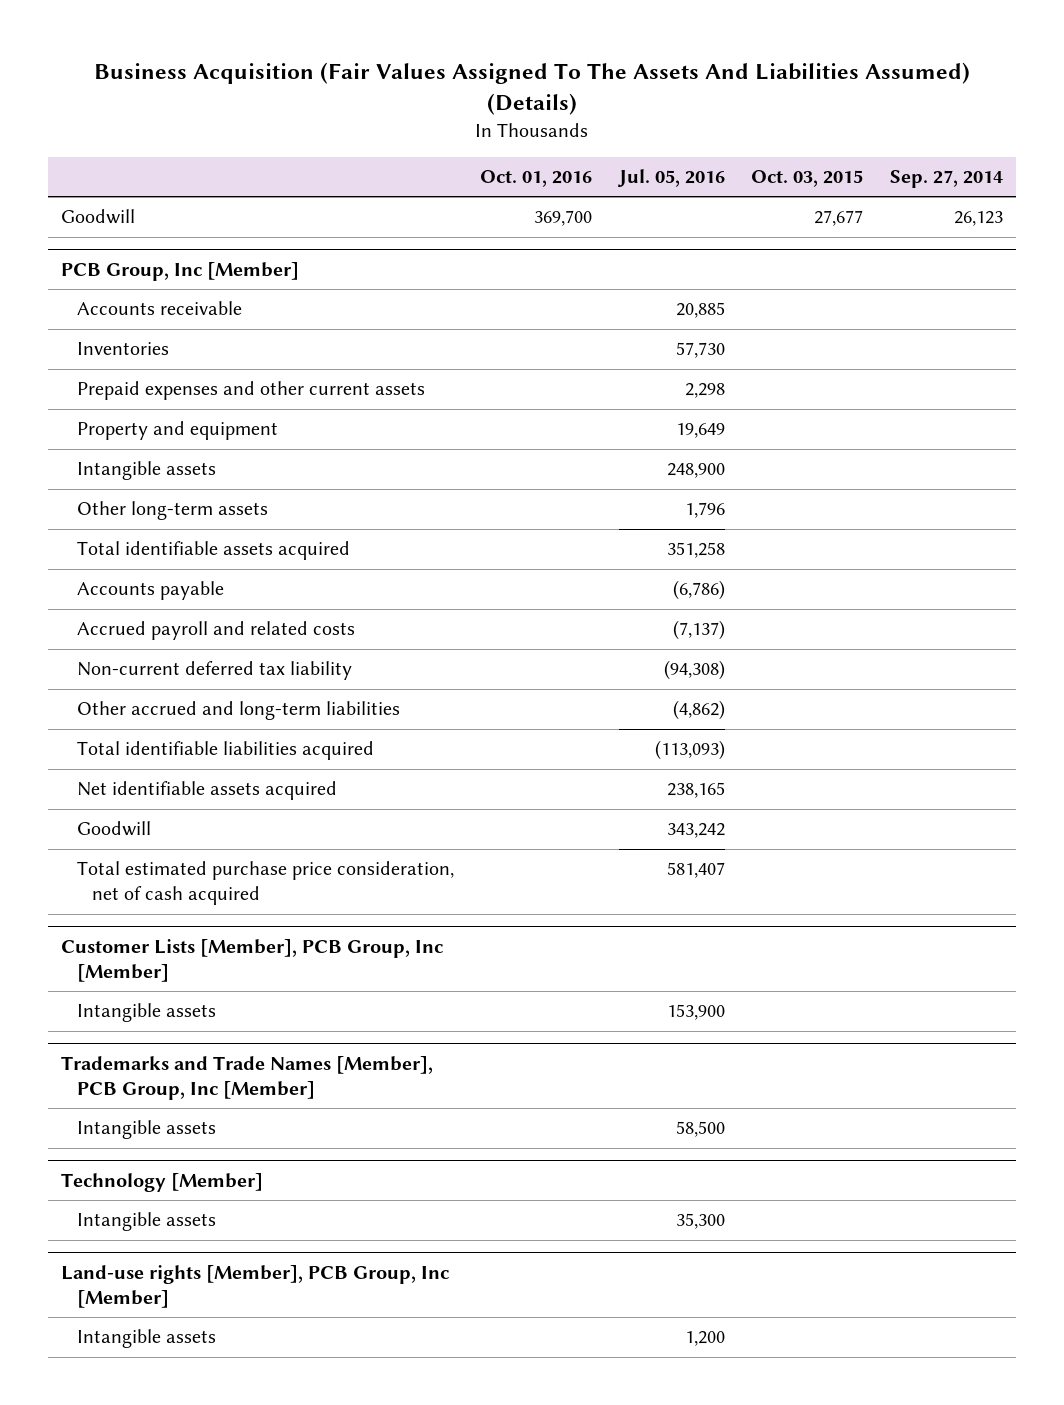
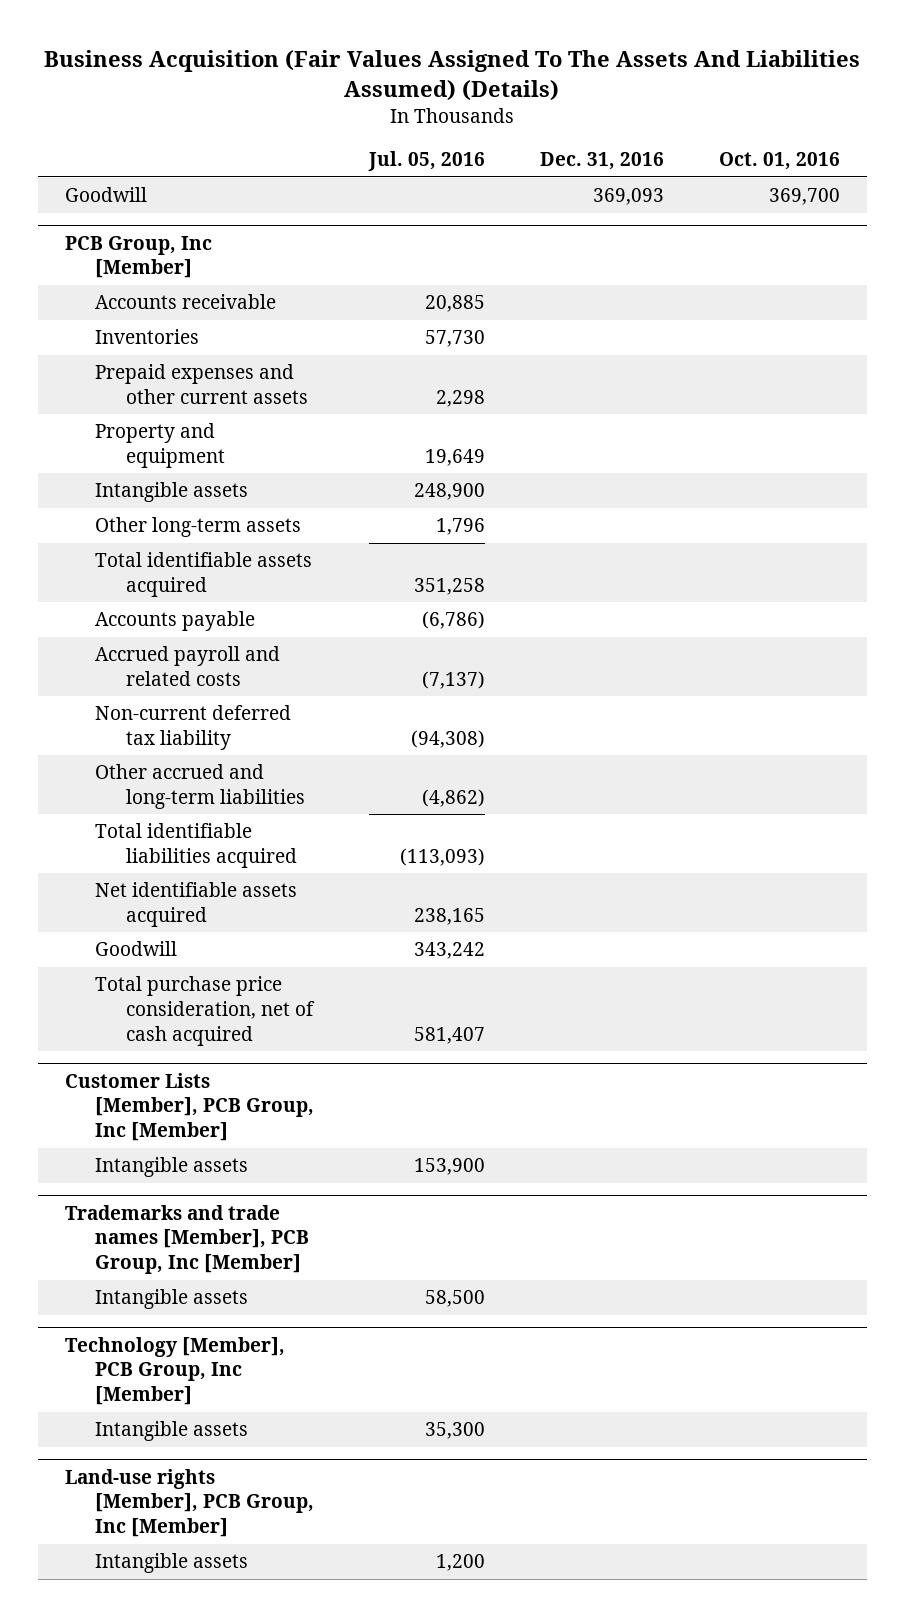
- | Oct. 01, 2016 | Jul. 05, 2016 | Oct. 03, 2015 | Sep. 27, 2014
+ | Jul. 05, 2016 | Dec. 31, 2016 | Oct. 01, 2016
@ PCB Group, Inc [Member]
- Total estimated purchase price consideration, net of cash acquired | | 581,407 | |
+ Total purchase price consideration, net of cash acquired | 581,407 | |
- Trademarks and Trade Names [Member], PCB Group, Inc [Member]
+ Trademarks and trade names [Member], PCB Group, Inc [Member]
- Technology [Member]
+ Technology [Member], PCB Group, Inc [Member]

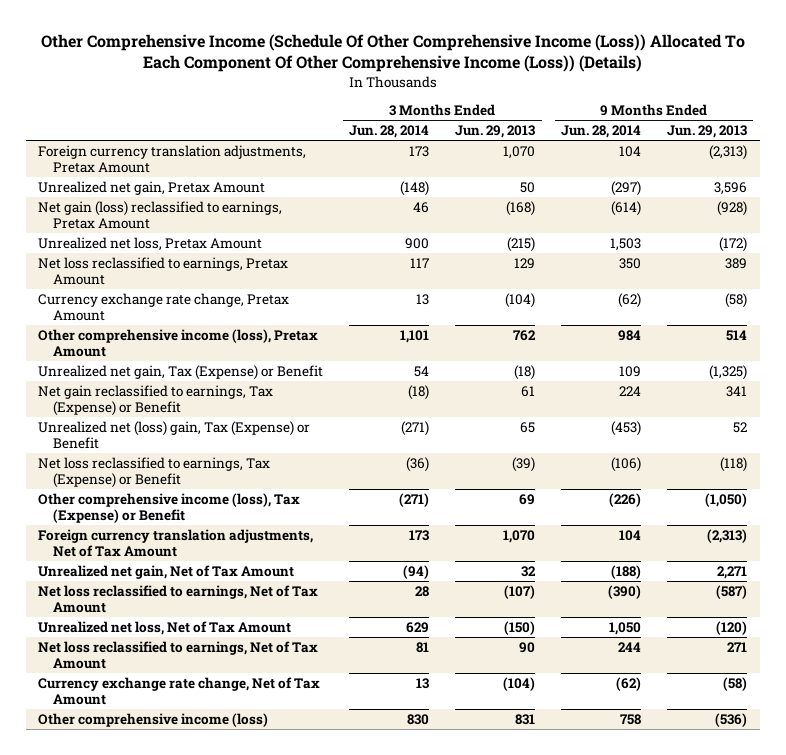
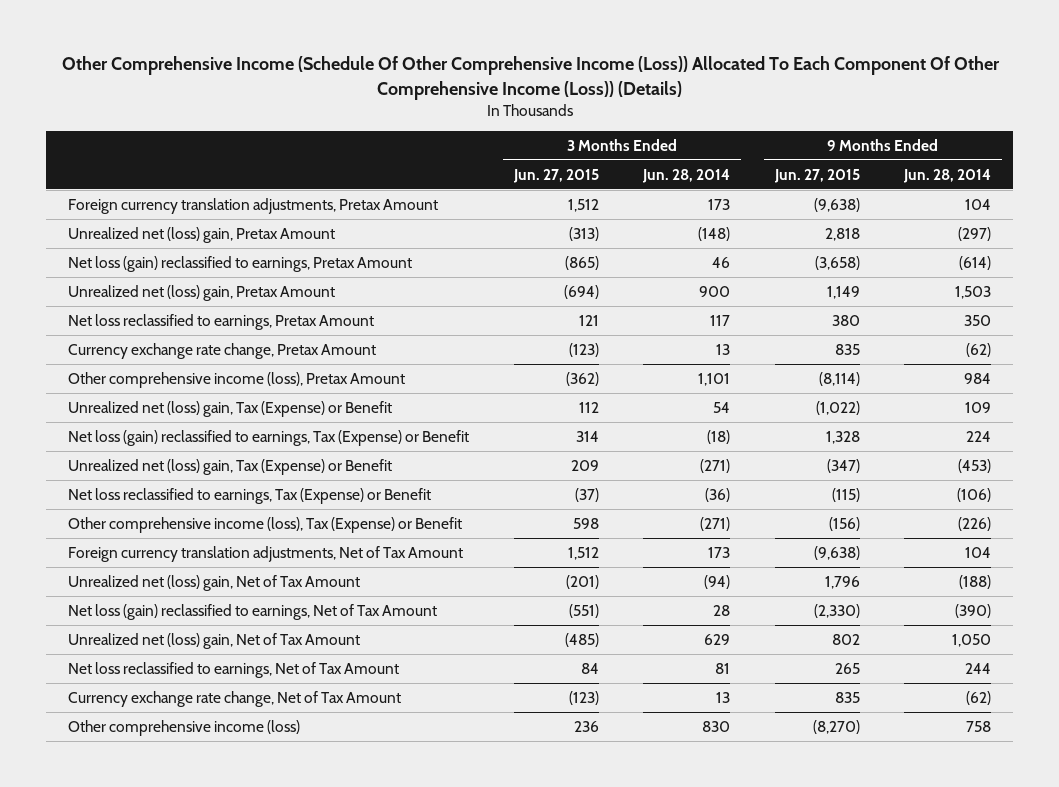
- | 3 Months Ended Jun. 28, 2014 | 3 Months Ended Jun. 29, 2013 | 9 Months Ended Jun. 28, 2014 | 9 Months Ended Jun. 29, 2013
+ | 3 Months Ended Jun. 27, 2015 | 3 Months Ended Jun. 28, 2014 | 9 Months Ended Jun. 27, 2015 | 9 Months Ended Jun. 28, 2014
- Unrealized net gain, Pretax Amount | (148) | 50 | (297) | 3,596
- Net gain (loss) reclassified to earnings, Pretax Amount | 46 | (168) | (614) | (928)
- Unrealized net loss, Pretax Amount | 900 | (215) | 1,503 | (172)
+ Unrealized net (loss) gain, Pretax Amount | (313) | (148) | 2,818 | (297)
+ Net loss (gain) reclassified to earnings, Pretax Amount | (865) | 46 | (3,658) | (614)
+ Unrealized net (loss) gain, Pretax Amount | (694) | 900 | 1,149 | 1,503
- Unrealized net gain, Tax (Expense) or Benefit | 54 | (18) | 109 | (1,325)
- Net gain reclassified to earnings, Tax (Expense) or Benefit | (18) | 61 | 224 | 341
+ Unrealized net (loss) gain, Tax (Expense) or Benefit | 112 | 54 | (1,022) | 109
+ Net loss (gain) reclassified to earnings, Tax (Expense) or Benefit | 314 | (18) | 1,328 | 224
- Unrealized net gain, Net of Tax Amount | (94) | 32 | (188) | 2,271
- Net loss reclassified to earnings, Net of Tax Amount | 28 | (107) | (390) | (587)
- Unrealized net loss, Net of Tax Amount | 629 | (150) | 1,050 | (120)
+ Unrealized net (loss) gain, Net of Tax Amount | (201) | (94) | 1,796 | (188)
+ Net loss (gain) reclassified to earnings, Net of Tax Amount | (551) | 28 | (2,330) | (390)
+ Unrealized net (loss) gain, Net of Tax Amount | (485) | 629 | 802 | 1,050

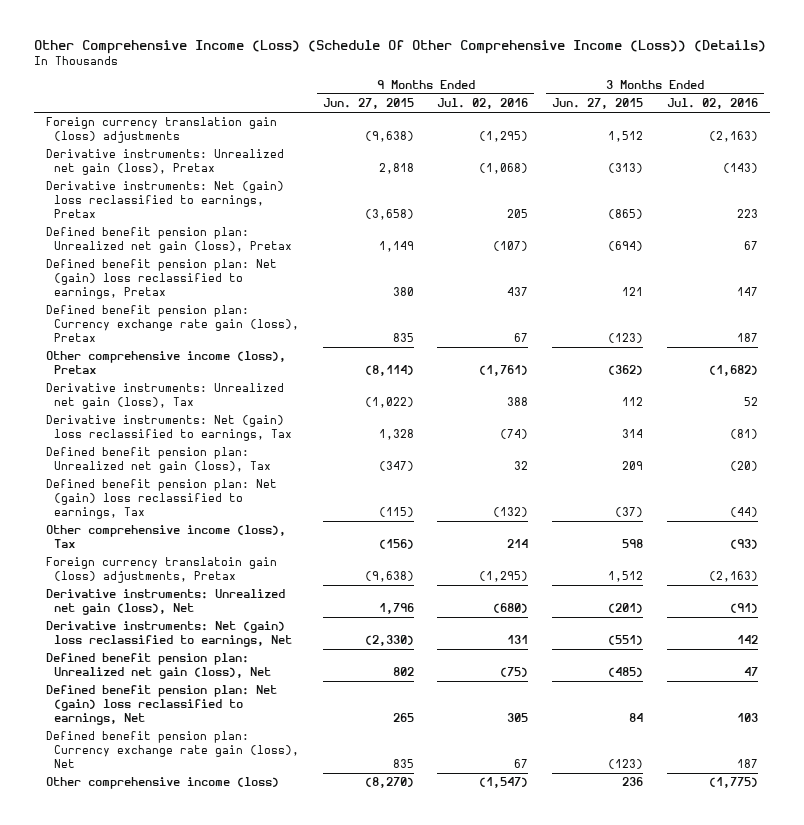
- Other Comprehensive Income (Schedule Of Other Comprehensive Income (Loss)) Allocated To Each Component Of Other Comprehensive Income (Loss)) (Details)
+ Other Comprehensive Income (Loss) (Schedule Of Other Comprehensive Income (Loss)) (Details)
- | 3 Months Ended Jun. 27, 2015 | 3 Months Ended Jun. 28, 2014 | 9 Months Ended Jun. 27, 2015 | 9 Months Ended Jun. 28, 2014
+ | 9 Months Ended Jun. 27, 2015 | 9 Months Ended Jul. 02, 2016 | 3 Months Ended Jun. 27, 2015 | 3 Months Ended Jul. 02, 2016
- Foreign currency translation adjustments, Pretax Amount | 1,512 | 173 | (9,638) | 104
- Unrealized net (loss) gain, Pretax Amount | (313) | (148) | 2,818 | (297)
- Net loss (gain) reclassified to earnings, Pretax Amount | (865) | 46 | (3,658) | (614)
- Unrealized net (loss) gain, Pretax Amount | (694) | 900 | 1,149 | 1,503
- Net loss reclassified to earnings, Pretax Amount | 121 | 117 | 380 | 350
- Currency exchange rate change, Pretax Amount | (123) | 13 | 835 | (62)
- Other comprehensive income (loss), Pretax Amount | (362) | 1,101 | (8,114) | 984
- Unrealized net (loss) gain, Tax (Expense) or Benefit | 112 | 54 | (1,022) | 109
- Net loss (gain) reclassified to earnings, Tax (Expense) or Benefit | 314 | (18) | 1,328 | 224
- Unrealized net (loss) gain, Tax (Expense) or Benefit | 209 | (271) | (347) | (453)
- Net loss reclassified to earnings, Tax (Expense) or Benefit | (37) | (36) | (115) | (106)
- Other comprehensive income (loss), Tax (Expense) or Benefit | 598 | (271) | (156) | (226)
- Foreign currency translation adjustments, Net of Tax Amount | 1,512 | 173 | (9,638) | 104
- Unrealized net (loss) gain, Net of Tax Amount | (201) | (94) | 1,796 | (188)
- Net loss (gain) reclassified to earnings, Net of Tax Amount | (551) | 28 | (2,330) | (390)
- Unrealized net (loss) gain, Net of Tax Amount | (485) | 629 | 802 | 1,050
- Net loss reclassified to earnings, Net of Tax Amount | 84 | 81 | 265 | 244
- Currency exchange rate change, Net of Tax Amount | (123) | 13 | 835 | (62)
+ Foreign currency translation gain (loss) adjustments | (9,638) | (1,295) | 1,512 | (2,163)
+ Derivative instruments: Unrealized net gain (loss), Pretax | 2,818 | (1,068) | (313) | (143)
+ Derivative instruments: Net (gain) loss reclassified to earnings, Pretax | (3,658) | 205 | (865) | 223
+ Defined benefit pension plan: Unrealized net gain (loss), Pretax | 1,149 | (107) | (694) | 67
+ Defined benefit pension plan: Net (gain) loss reclassified to earnings, Pretax | 380 | 437 | 121 | 147
+ Defined benefit pension plan: Currency exchange rate gain (loss), Pretax | 835 | 67 | (123) | 187
+ Other comprehensive income (loss), Pretax | (8,114) | (1,761) | (362) | (1,682)
+ Derivative instruments: Unrealized net gain (loss), Tax | (1,022) | 388 | 112 | 52
+ Derivative instruments: Net (gain) loss reclassified to earnings, Tax | 1,328 | (74) | 314 | (81)
+ Defined benefit pension plan: Unrealized net gain (loss), Tax | (347) | 32 | 209 | (20)
+ Defined benefit pension plan: Net (gain) loss reclassified to earnings, Tax | (115) | (132) | (37) | (44)
+ Other comprehensive income (loss), Tax | (156) | 214 | 598 | (93)
+ Foreign currency translatoin gain (loss) adjustments, Pretax | (9,638) | (1,295) | 1,512 | (2,163)
+ Derivative instruments: Unrealized net gain (loss), Net | 1,796 | (680) | (201) | (91)
+ Derivative instruments: Net (gain) loss reclassified to earnings, Net | (2,330) | 131 | (551) | 142
+ Defined benefit pension plan: Unrealized net gain (loss), Net | 802 | (75) | (485) | 47
+ Defined benefit pension plan: Net (gain) loss reclassified to earnings, Net | 265 | 305 | 84 | 103
+ Defined benefit pension plan: Currency exchange rate gain (loss), Net | 835 | 67 | (123) | 187

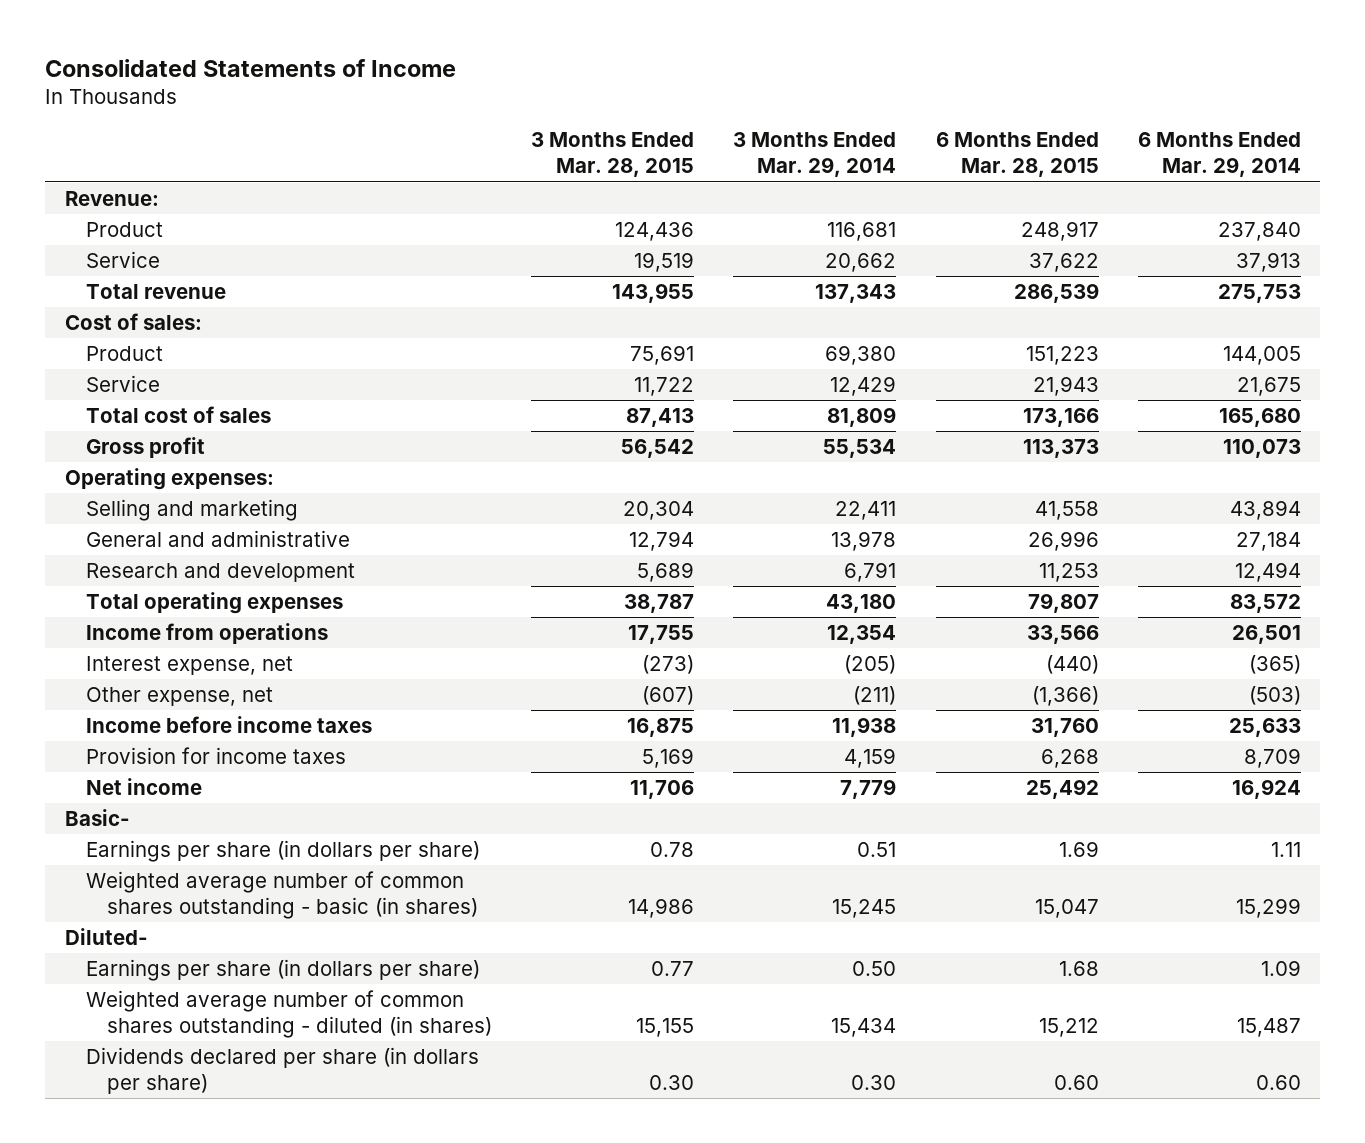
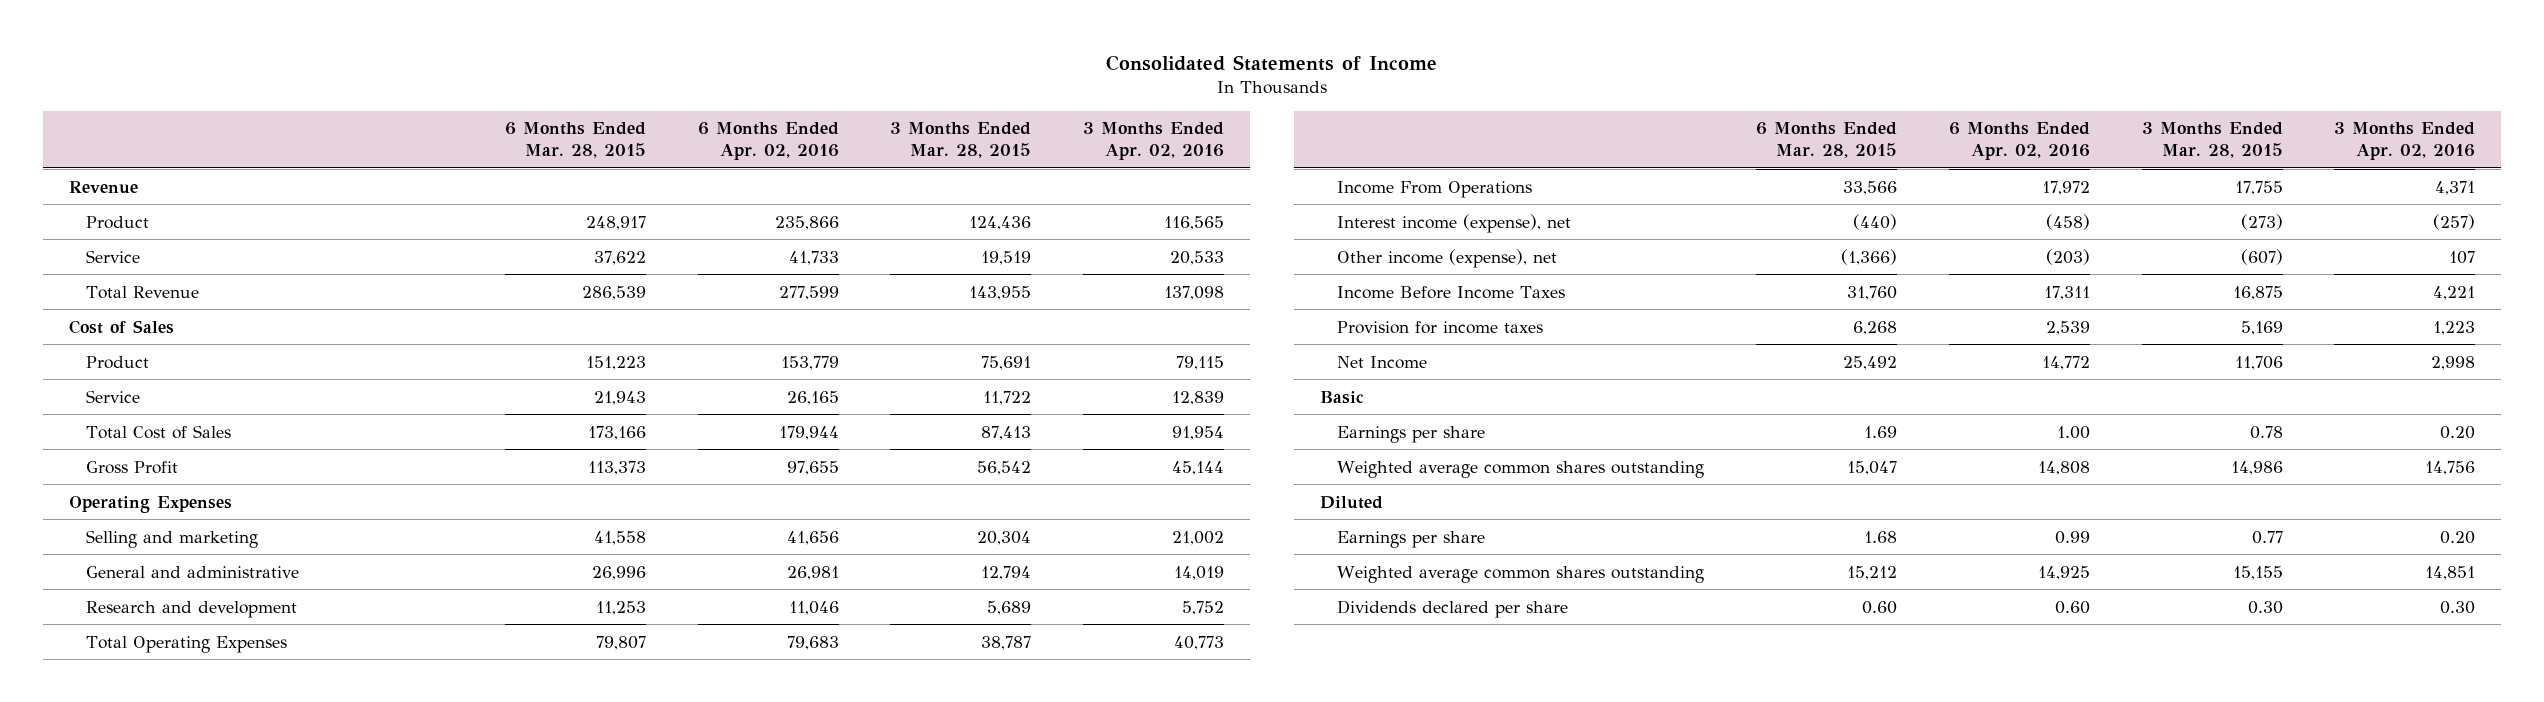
- | 3 Months Ended Mar. 28, 2015 | 3 Months Ended Mar. 29, 2014 | 6 Months Ended Mar. 28, 2015 | 6 Months Ended Mar. 29, 2014
+ | 6 Months Ended Mar. 28, 2015 | 6 Months Ended Apr. 02, 2016 | 3 Months Ended Mar. 28, 2015 | 3 Months Ended Apr. 02, 2016
- Revenue:
+ Revenue
- Total revenue | 143,955 | 137,343 | 286,539 | 275,753
- Cost of sales:
+ Total Revenue | 286,539 | 277,599 | 143,955 | 137,098
+ Cost of Sales
- Total cost of sales | 87,413 | 81,809 | 173,166 | 165,680
- Gross profit | 56,542 | 55,534 | 113,373 | 110,073
- Operating expenses:
+ Total Cost of Sales | 173,166 | 179,944 | 87,413 | 91,954
+ Gross Profit | 113,373 | 97,655 | 56,542 | 45,144
+ Operating Expenses
- Total operating expenses | 38,787 | 43,180 | 79,807 | 83,572
- Income from operations | 17,755 | 12,354 | 33,566 | 26,501
- Interest expense, net | (273) | (205) | (440) | (365)
- Other expense, net | (607) | (211) | (1,366) | (503)
- Income before income taxes | 16,875 | 11,938 | 31,760 | 25,633
+ Total Operating Expenses | 79,807 | 79,683 | 38,787 | 40,773
+ Income From Operations | 33,566 | 17,972 | 17,755 | 4,371
+ Interest income (expense), net | (440) | (458) | (273) | (257)
+ Other income (expense), net | (1,366) | (203) | (607) | 107
+ Income Before Income Taxes | 31,760 | 17,311 | 16,875 | 4,221
- Net income | 11,706 | 7,779 | 25,492 | 16,924
- Basic-
- Earnings per share (in dollars per share) | 0.78 | 0.51 | 1.69 | 1.11
- Weighted average number of common shares outstanding - basic (in shares) | 14,986 | 15,245 | 15,047 | 15,299
- Diluted-
- Earnings per share (in dollars per share) | 0.77 | 0.50 | 1.68 | 1.09
- Weighted average number of common shares outstanding - diluted (in shares) | 15,155 | 15,434 | 15,212 | 15,487
- Dividends declared per share (in dollars per share) | 0.30 | 0.30 | 0.60 | 0.60
+ Net Income | 25,492 | 14,772 | 11,706 | 2,998
+ Basic
+ Earnings per share | 1.69 | 1.00 | 0.78 | 0.20
+ Weighted average common shares outstanding | 15,047 | 14,808 | 14,986 | 14,756
+ Diluted
+ Earnings per share | 1.68 | 0.99 | 0.77 | 0.20
+ Weighted average common shares outstanding | 15,212 | 14,925 | 15,155 | 14,851
+ Dividends declared per share | 0.60 | 0.60 | 0.30 | 0.30

